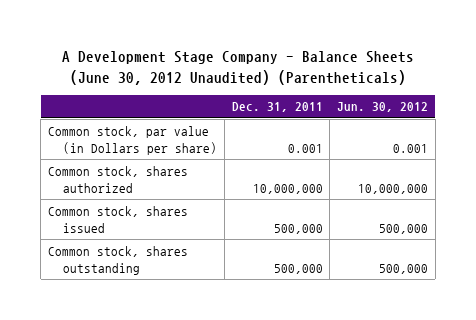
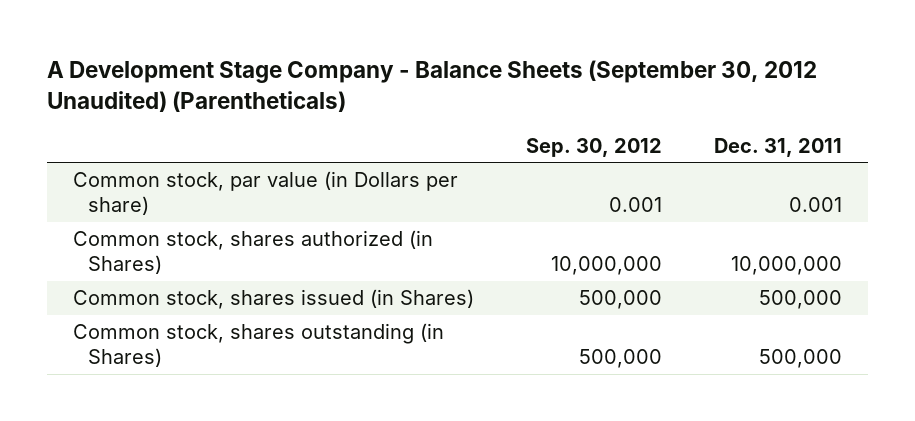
- A Development Stage Company - Balance Sheets (June 30, 2012 Unaudited) (Parentheticals)
+ A Development Stage Company - Balance Sheets (September 30, 2012 Unaudited) (Parentheticals)
- | Dec. 31, 2011 | Jun. 30, 2012
+ | Sep. 30, 2012 | Dec. 31, 2011
- Common stock, shares authorized | 10,000,000 | 10,000,000
- Common stock, shares issued | 500,000 | 500,000
- Common stock, shares outstanding | 500,000 | 500,000
+ Common stock, shares authorized (in Shares) | 10,000,000 | 10,000,000
+ Common stock, shares issued (in Shares) | 500,000 | 500,000
+ Common stock, shares outstanding (in Shares) | 500,000 | 500,000

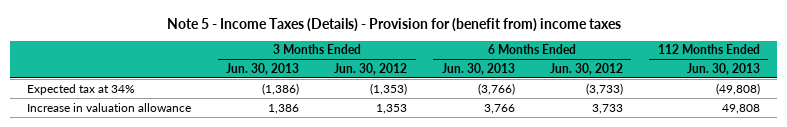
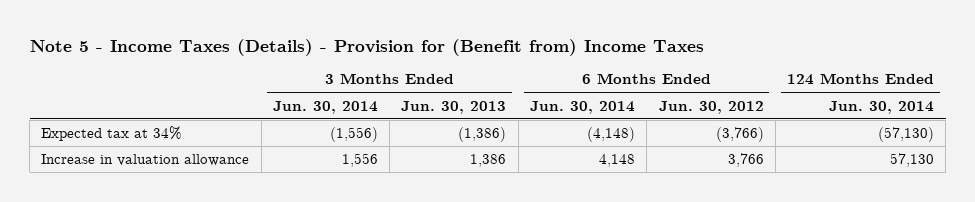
- Note 5 - Income Taxes (Details) - Provision for (benefit from) income taxes
+ Note 5 - Income Taxes (Details) - Provision for (Benefit from) Income Taxes
- | 3 Months Ended Jun. 30, 2013 | 3 Months Ended Jun. 30, 2012 | 6 Months Ended Jun. 30, 2013 | 6 Months Ended Jun. 30, 2012 | 112 Months Ended Jun. 30, 2013
+ | 3 Months Ended Jun. 30, 2014 | 3 Months Ended Jun. 30, 2013 | 6 Months Ended Jun. 30, 2014 | 6 Months Ended Jun. 30, 2012 | 124 Months Ended Jun. 30, 2014
- Expected tax at 34% | (1,386) | (1,353) | (3,766) | (3,733) | (49,808)
- Increase in valuation allowance | 1,386 | 1,353 | 3,766 | 3,733 | 49,808
+ Expected tax at 34% | (1,556) | (1,386) | (4,148) | (3,766) | (57,130)
+ Increase in valuation allowance | 1,556 | 1,386 | 4,148 | 3,766 | 57,130

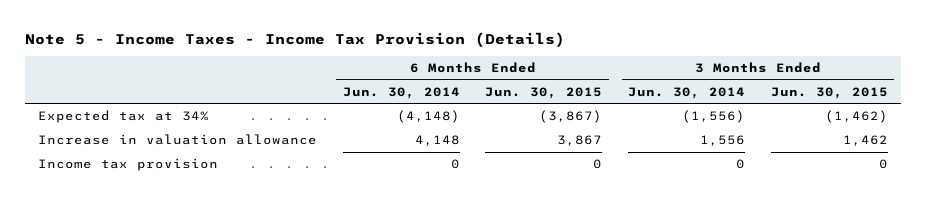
- Note 5 - Income Taxes (Details) - Provision for (Benefit from) Income Taxes
+ Note 5 - Income Taxes - Income Tax Provision (Details)
- | 3 Months Ended Jun. 30, 2014 | 3 Months Ended Jun. 30, 2013 | 6 Months Ended Jun. 30, 2014 | 6 Months Ended Jun. 30, 2012 | 124 Months Ended Jun. 30, 2014
+ | 6 Months Ended Jun. 30, 2014 | 6 Months Ended Jun. 30, 2015 | 3 Months Ended Jun. 30, 2014 | 3 Months Ended Jun. 30, 2015
+ Income tax provision | 0 | 0 | 0 | 0

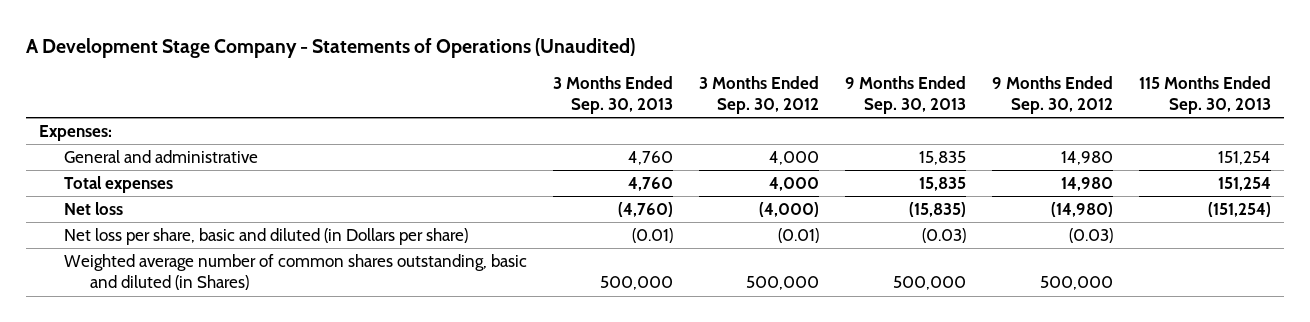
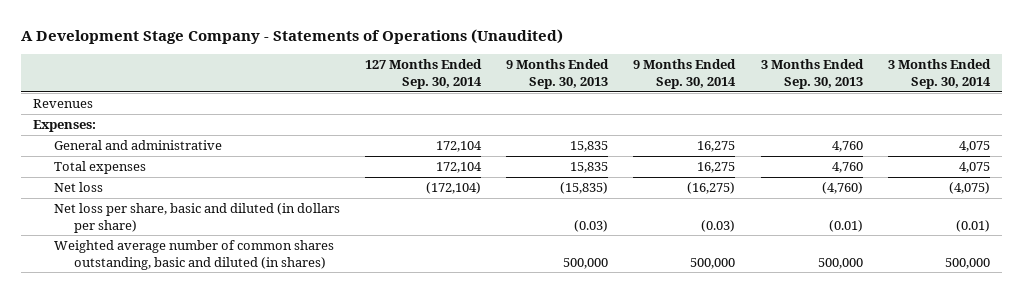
- | 3 Months Ended Sep. 30, 2013 | 3 Months Ended Sep. 30, 2012 | 9 Months Ended Sep. 30, 2013 | 9 Months Ended Sep. 30, 2012 | 115 Months Ended Sep. 30, 2013
+ | 127 Months Ended Sep. 30, 2014 | 9 Months Ended Sep. 30, 2013 | 9 Months Ended Sep. 30, 2014 | 3 Months Ended Sep. 30, 2013 | 3 Months Ended Sep. 30, 2014
+ Revenues
- Net loss per share, basic and diluted (in Dollars per share) | (0.01) | (0.01) | (0.03) | (0.03) |
- Weighted average number of common shares outstanding, basic and diluted (in Shares) | 500,000 | 500,000 | 500,000 | 500,000 |
+ Net loss per share, basic and diluted (in dollars per share) | | (0.03) | (0.03) | (0.01) | (0.01)
+ Weighted average number of common shares outstanding, basic and diluted (in shares) | | 500,000 | 500,000 | 500,000 | 500,000

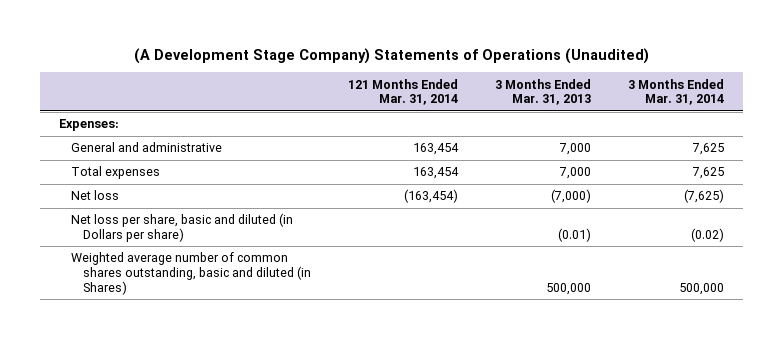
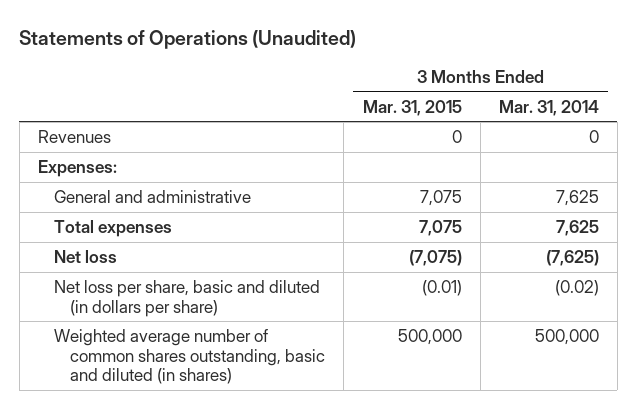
- (A Development Stage Company) Statements of Operations (Unaudited)
+ Statements of Operations (Unaudited)
- | 121 Months Ended Mar. 31, 2014 | 3 Months Ended Mar. 31, 2013 | 3 Months Ended Mar. 31, 2014
+ | 3 Months Ended Mar. 31, 2015 | 3 Months Ended Mar. 31, 2014
+ Revenues | 0 | 0
- Net loss per share, basic and diluted (in Dollars per share) | | (0.01) | (0.02)
- Weighted average number of common shares outstanding, basic and diluted (in Shares) | | 500,000 | 500,000
+ Net loss per share, basic and diluted (in dollars per share) | (0.01) | (0.02)
+ Weighted average number of common shares outstanding, basic and diluted (in shares) | 500,000 | 500,000

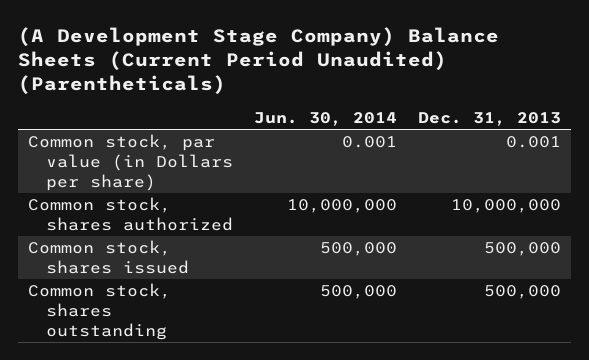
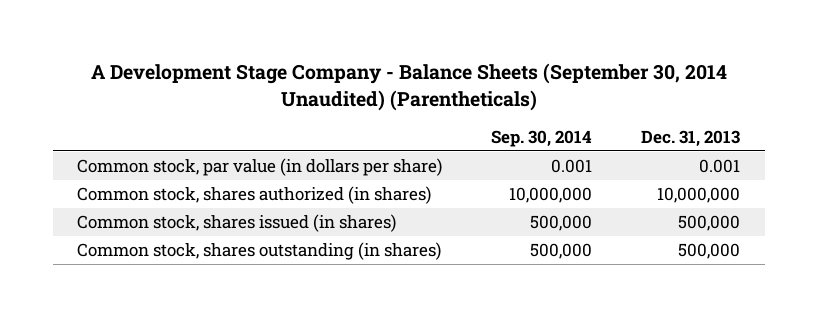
- (A Development Stage Company) Balance Sheets (Current Period Unaudited) (Parentheticals)
+ A Development Stage Company - Balance Sheets (September 30, 2014 Unaudited) (Parentheticals)
- | Jun. 30, 2014 | Dec. 31, 2013
+ | Sep. 30, 2014 | Dec. 31, 2013
- Common stock, par value (in Dollars per share) | 0.001 | 0.001
- Common stock, shares authorized | 10,000,000 | 10,000,000
- Common stock, shares issued | 500,000 | 500,000
- Common stock, shares outstanding | 500,000 | 500,000
+ Common stock, par value (in dollars per share) | 0.001 | 0.001
+ Common stock, shares authorized (in shares) | 10,000,000 | 10,000,000
+ Common stock, shares issued (in shares) | 500,000 | 500,000
+ Common stock, shares outstanding (in shares) | 500,000 | 500,000

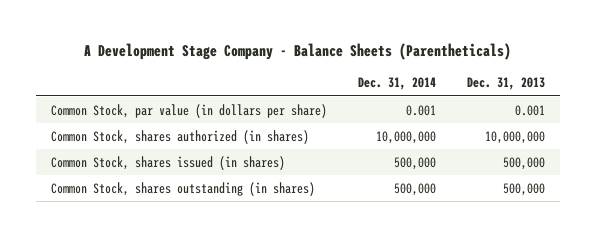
- A Development Stage Company - Balance Sheets (September 30, 2014 Unaudited) (Parentheticals)
+ A Development Stage Company - Balance Sheets (Parentheticals)
- | Sep. 30, 2014 | Dec. 31, 2013
+ | Dec. 31, 2014 | Dec. 31, 2013
- Common stock, par value (in dollars per share) | 0.001 | 0.001
- Common stock, shares authorized (in shares) | 10,000,000 | 10,000,000
- Common stock, shares issued (in shares) | 500,000 | 500,000
- Common stock, shares outstanding (in shares) | 500,000 | 500,000
+ Common Stock, par value (in dollars per share) | 0.001 | 0.001
+ Common Stock, shares authorized (in shares) | 10,000,000 | 10,000,000
+ Common Stock, shares issued (in shares) | 500,000 | 500,000
+ Common Stock, shares outstanding (in shares) | 500,000 | 500,000

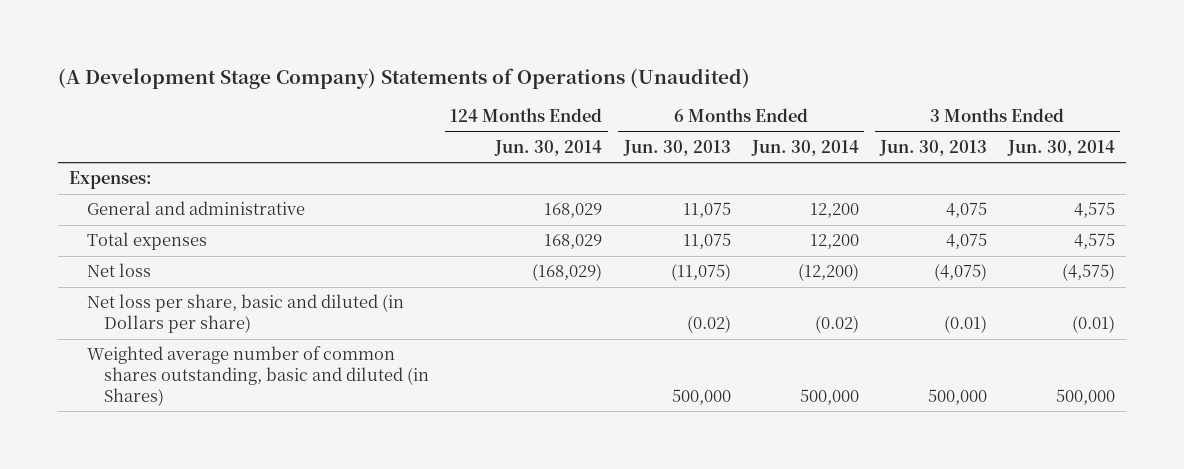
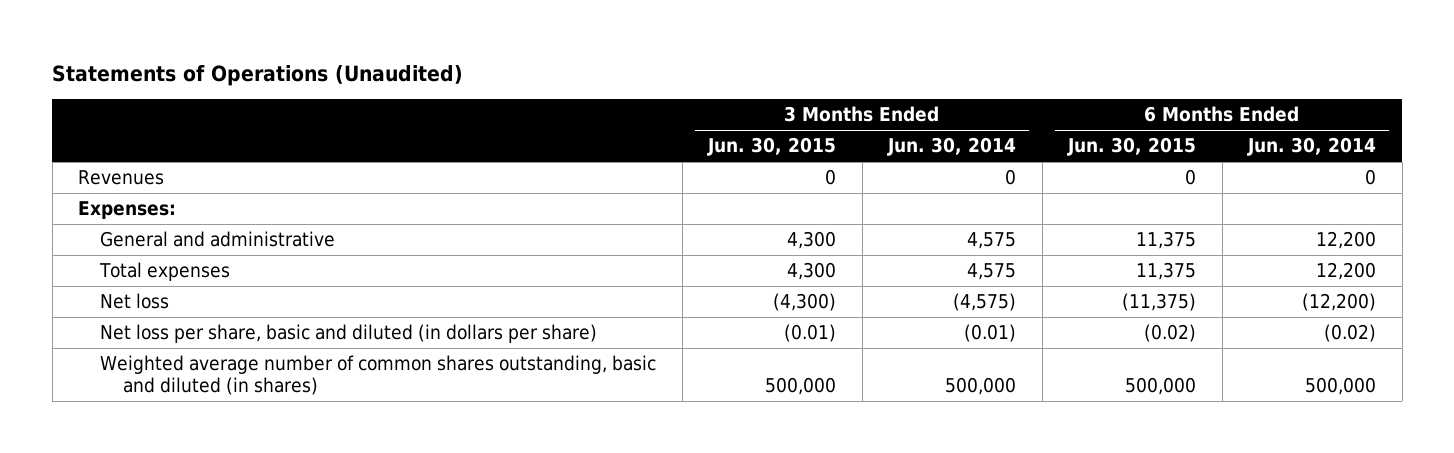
- (A Development Stage Company) Statements of Operations (Unaudited)
+ Statements of Operations (Unaudited)
- | 124 Months Ended Jun. 30, 2014 | 6 Months Ended Jun. 30, 2013 | 6 Months Ended Jun. 30, 2014 | 3 Months Ended Jun. 30, 2013 | 3 Months Ended Jun. 30, 2014
+ | 3 Months Ended Jun. 30, 2015 | 3 Months Ended Jun. 30, 2014 | 6 Months Ended Jun. 30, 2015 | 6 Months Ended Jun. 30, 2014
+ Revenues | 0 | 0 | 0 | 0
- Net loss per share, basic and diluted (in Dollars per share) | | (0.02) | (0.02) | (0.01) | (0.01)
- Weighted average number of common shares outstanding, basic and diluted (in Shares) | | 500,000 | 500,000 | 500,000 | 500,000
+ Net loss per share, basic and diluted (in dollars per share) | (0.01) | (0.01) | (0.02) | (0.02)
+ Weighted average number of common shares outstanding, basic and diluted (in shares) | 500,000 | 500,000 | 500,000 | 500,000

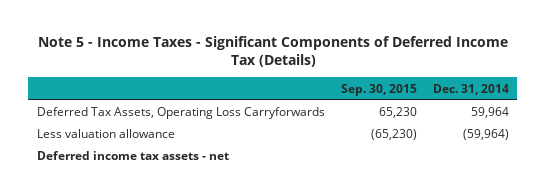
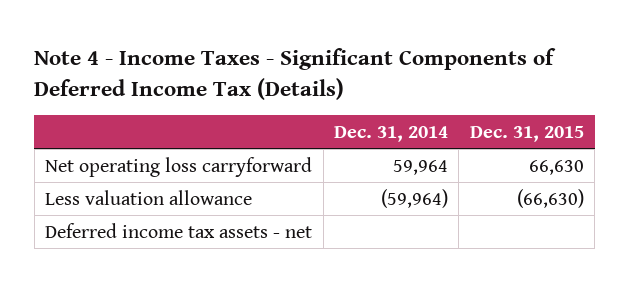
- Note 5 - Income Taxes - Significant Components of Deferred Income Tax (Details)
+ Note 4 - Income Taxes - Significant Components of Deferred Income Tax (Details)
- | Sep. 30, 2015 | Dec. 31, 2014
+ | Dec. 31, 2014 | Dec. 31, 2015
- Deferred Tax Assets, Operating Loss Carryforwards | 65,230 | 59,964
+ Net operating loss carryforward | 59,964 | 66,630

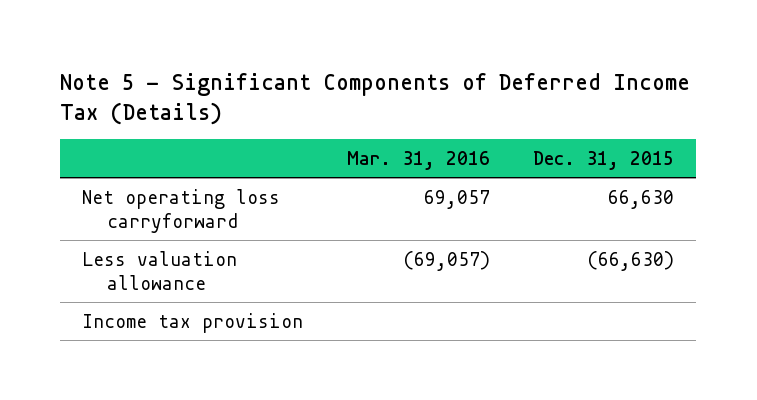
- Note 4 - Income Taxes - Significant Components of Deferred Income Tax (Details)
+ Note 5 - Significant Components of Deferred Income Tax (Details)
- | Dec. 31, 2014 | Dec. 31, 2015
+ | Mar. 31, 2016 | Dec. 31, 2015
- Deferred income tax assets - net
+ Income tax provision

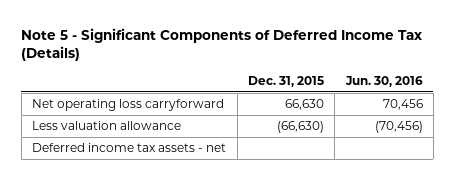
- | Mar. 31, 2016 | Dec. 31, 2015
+ | Dec. 31, 2015 | Jun. 30, 2016
- Income tax provision
+ Deferred income tax assets - net

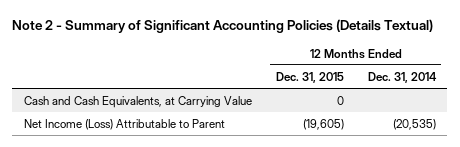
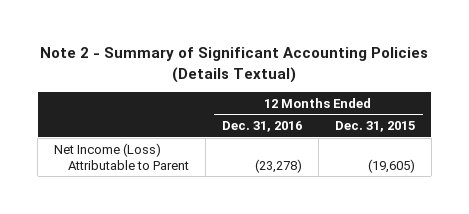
- | 12 Months Ended Dec. 31, 2015 | 12 Months Ended Dec. 31, 2014
+ | 12 Months Ended Dec. 31, 2016 | 12 Months Ended Dec. 31, 2015
- Cash and Cash Equivalents, at Carrying Value | 0 |

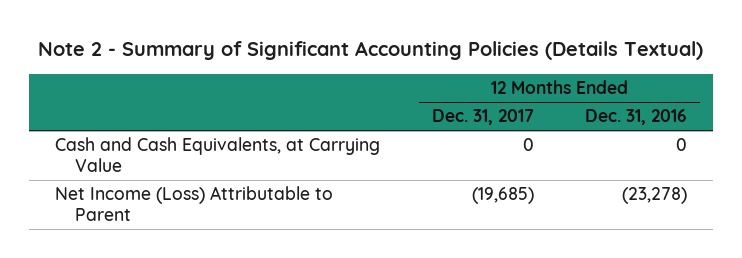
- | 12 Months Ended Dec. 31, 2016 | 12 Months Ended Dec. 31, 2015
+ | 12 Months Ended Dec. 31, 2017 | 12 Months Ended Dec. 31, 2016
+ Cash and Cash Equivalents, at Carrying Value | 0 | 0

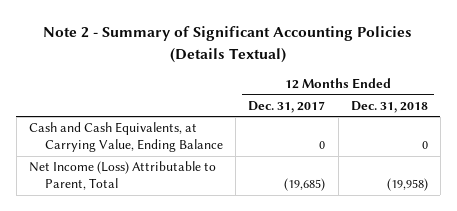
- | 12 Months Ended Dec. 31, 2017 | 12 Months Ended Dec. 31, 2016
+ | 12 Months Ended Dec. 31, 2017 | 12 Months Ended Dec. 31, 2018
- Cash and Cash Equivalents, at Carrying Value | 0 | 0
- Net Income (Loss) Attributable to Parent | (19,685) | (23,278)
+ Cash and Cash Equivalents, at Carrying Value, Ending Balance | 0 | 0
+ Net Income (Loss) Attributable to Parent, Total | (19,685) | (19,958)

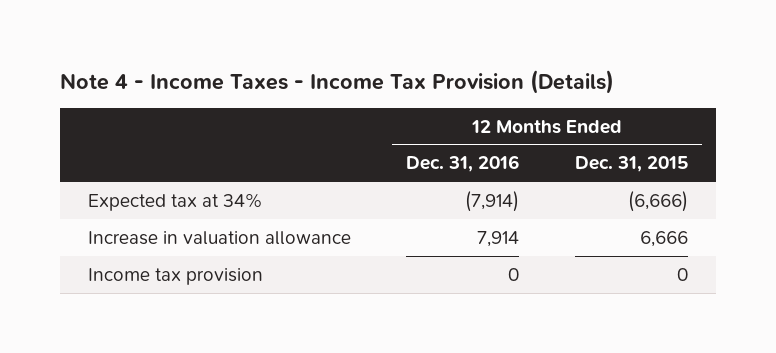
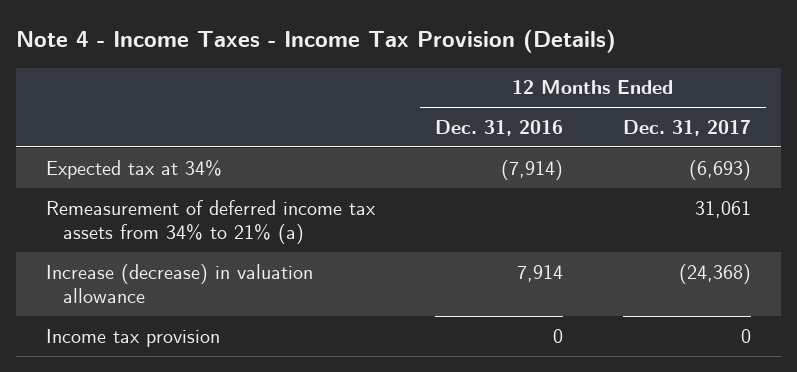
- | 12 Months Ended Dec. 31, 2016 | 12 Months Ended Dec. 31, 2015
+ | 12 Months Ended Dec. 31, 2016 | 12 Months Ended Dec. 31, 2017
- Increase in valuation allowance | 7,914 | 6,666
+ Remeasurement of deferred income tax assets from 34% to 21% (a) | | 31,061
+ Increase (decrease) in valuation allowance | 7,914 | (24,368)

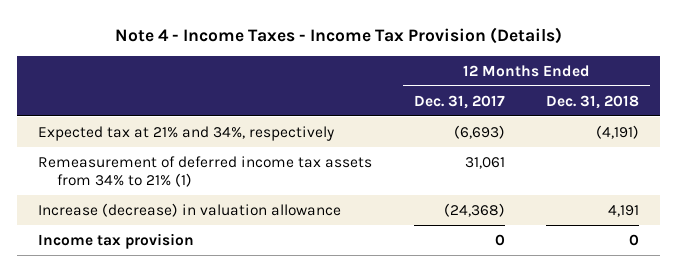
- | 12 Months Ended Dec. 31, 2016 | 12 Months Ended Dec. 31, 2017
+ | 12 Months Ended Dec. 31, 2017 | 12 Months Ended Dec. 31, 2018
- Expected tax at 34% | (7,914) | (6,693)
- Remeasurement of deferred income tax assets from 34% to 21% (a) | | 31,061
+ Expected tax at 21% and 34%, respectively | (6,693) | (4,191)
+ Remeasurement of deferred income tax assets from 34% to 21% (1) | 31,061 |

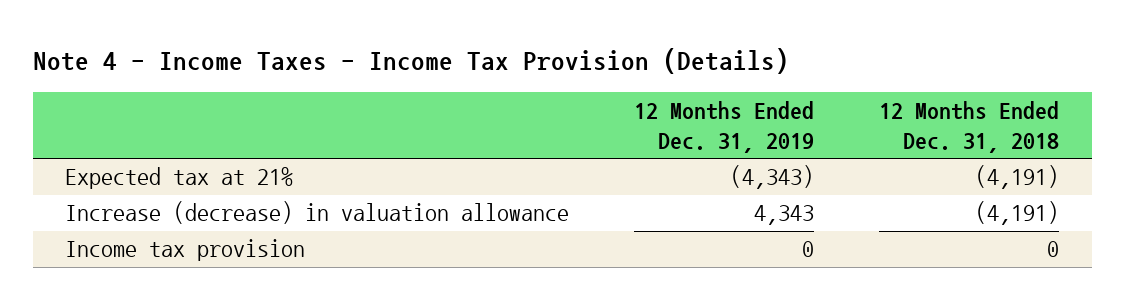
- | 12 Months Ended Dec. 31, 2017 | 12 Months Ended Dec. 31, 2018
+ | 12 Months Ended Dec. 31, 2019 | 12 Months Ended Dec. 31, 2018
- Expected tax at 21% and 34%, respectively | (6,693) | (4,191)
- Remeasurement of deferred income tax assets from 34% to 21% (1) | 31,061 |
- Increase (decrease) in valuation allowance | (24,368) | 4,191
+ Expected tax at 21% | (4,343) | (4,191)
+ Increase (decrease) in valuation allowance | 4,343 | (4,191)

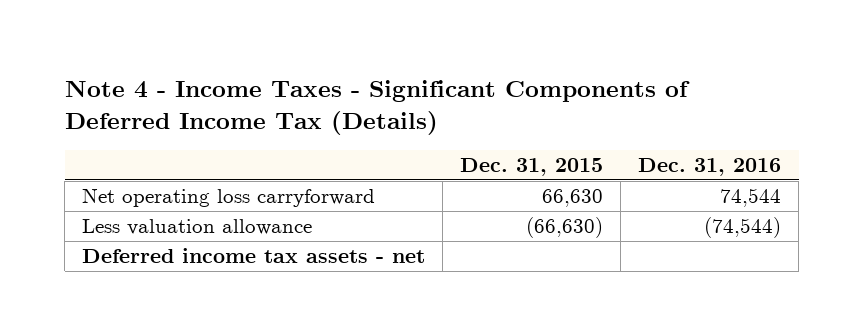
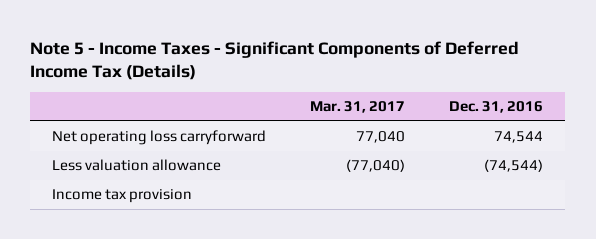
- Note 4 - Income Taxes - Significant Components of Deferred Income Tax (Details)
+ Note 5 - Income Taxes - Significant Components of Deferred Income Tax (Details)
- | Dec. 31, 2015 | Dec. 31, 2016
+ | Mar. 31, 2017 | Dec. 31, 2016
- Deferred income tax assets - net
+ Income tax provision

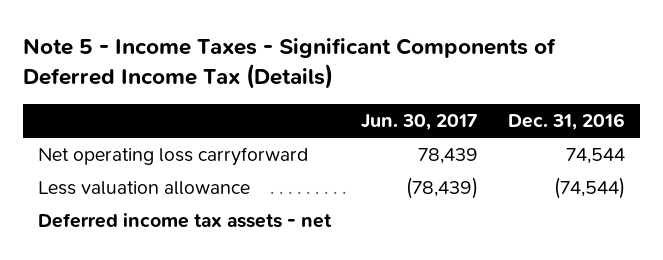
- | Mar. 31, 2017 | Dec. 31, 2016
+ | Jun. 30, 2017 | Dec. 31, 2016
- Income tax provision
+ Deferred income tax assets - net

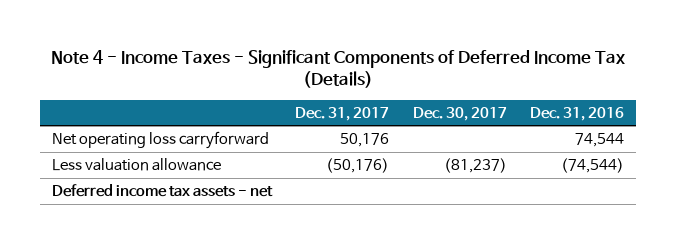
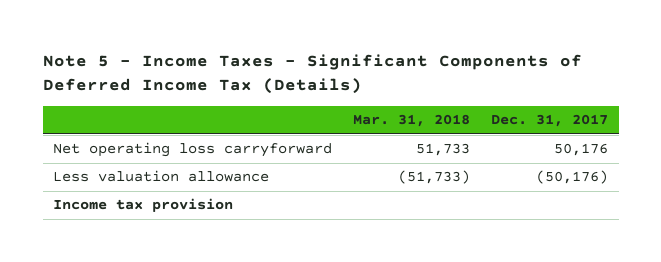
- Note 4 - Income Taxes - Significant Components of Deferred Income Tax (Details)
+ Note 5 - Income Taxes - Significant Components of Deferred Income Tax (Details)
- | Dec. 31, 2017 | Dec. 30, 2017 | Dec. 31, 2016
+ | Mar. 31, 2018 | Dec. 31, 2017
- Deferred income tax assets - net
+ Income tax provision

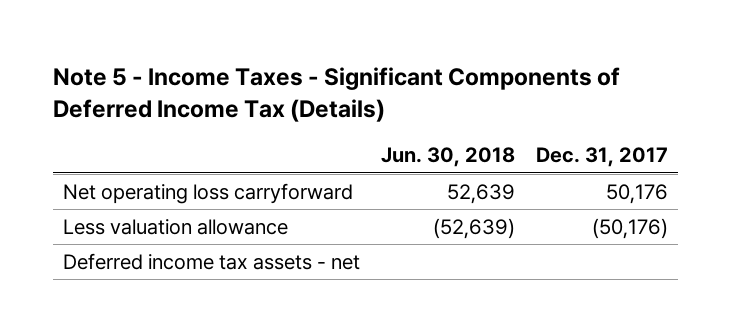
- | Mar. 31, 2018 | Dec. 31, 2017
+ | Jun. 30, 2018 | Dec. 31, 2017
- Income tax provision
+ Deferred income tax assets - net

